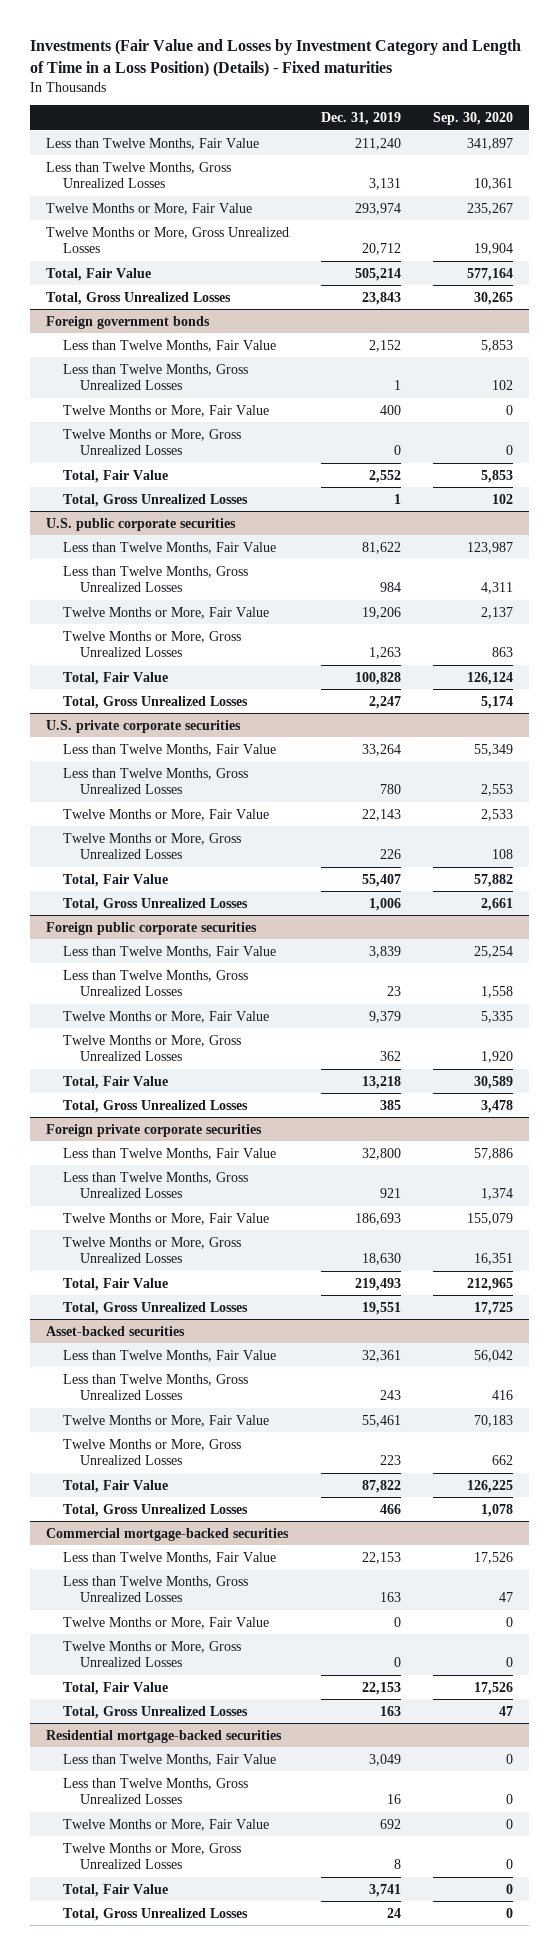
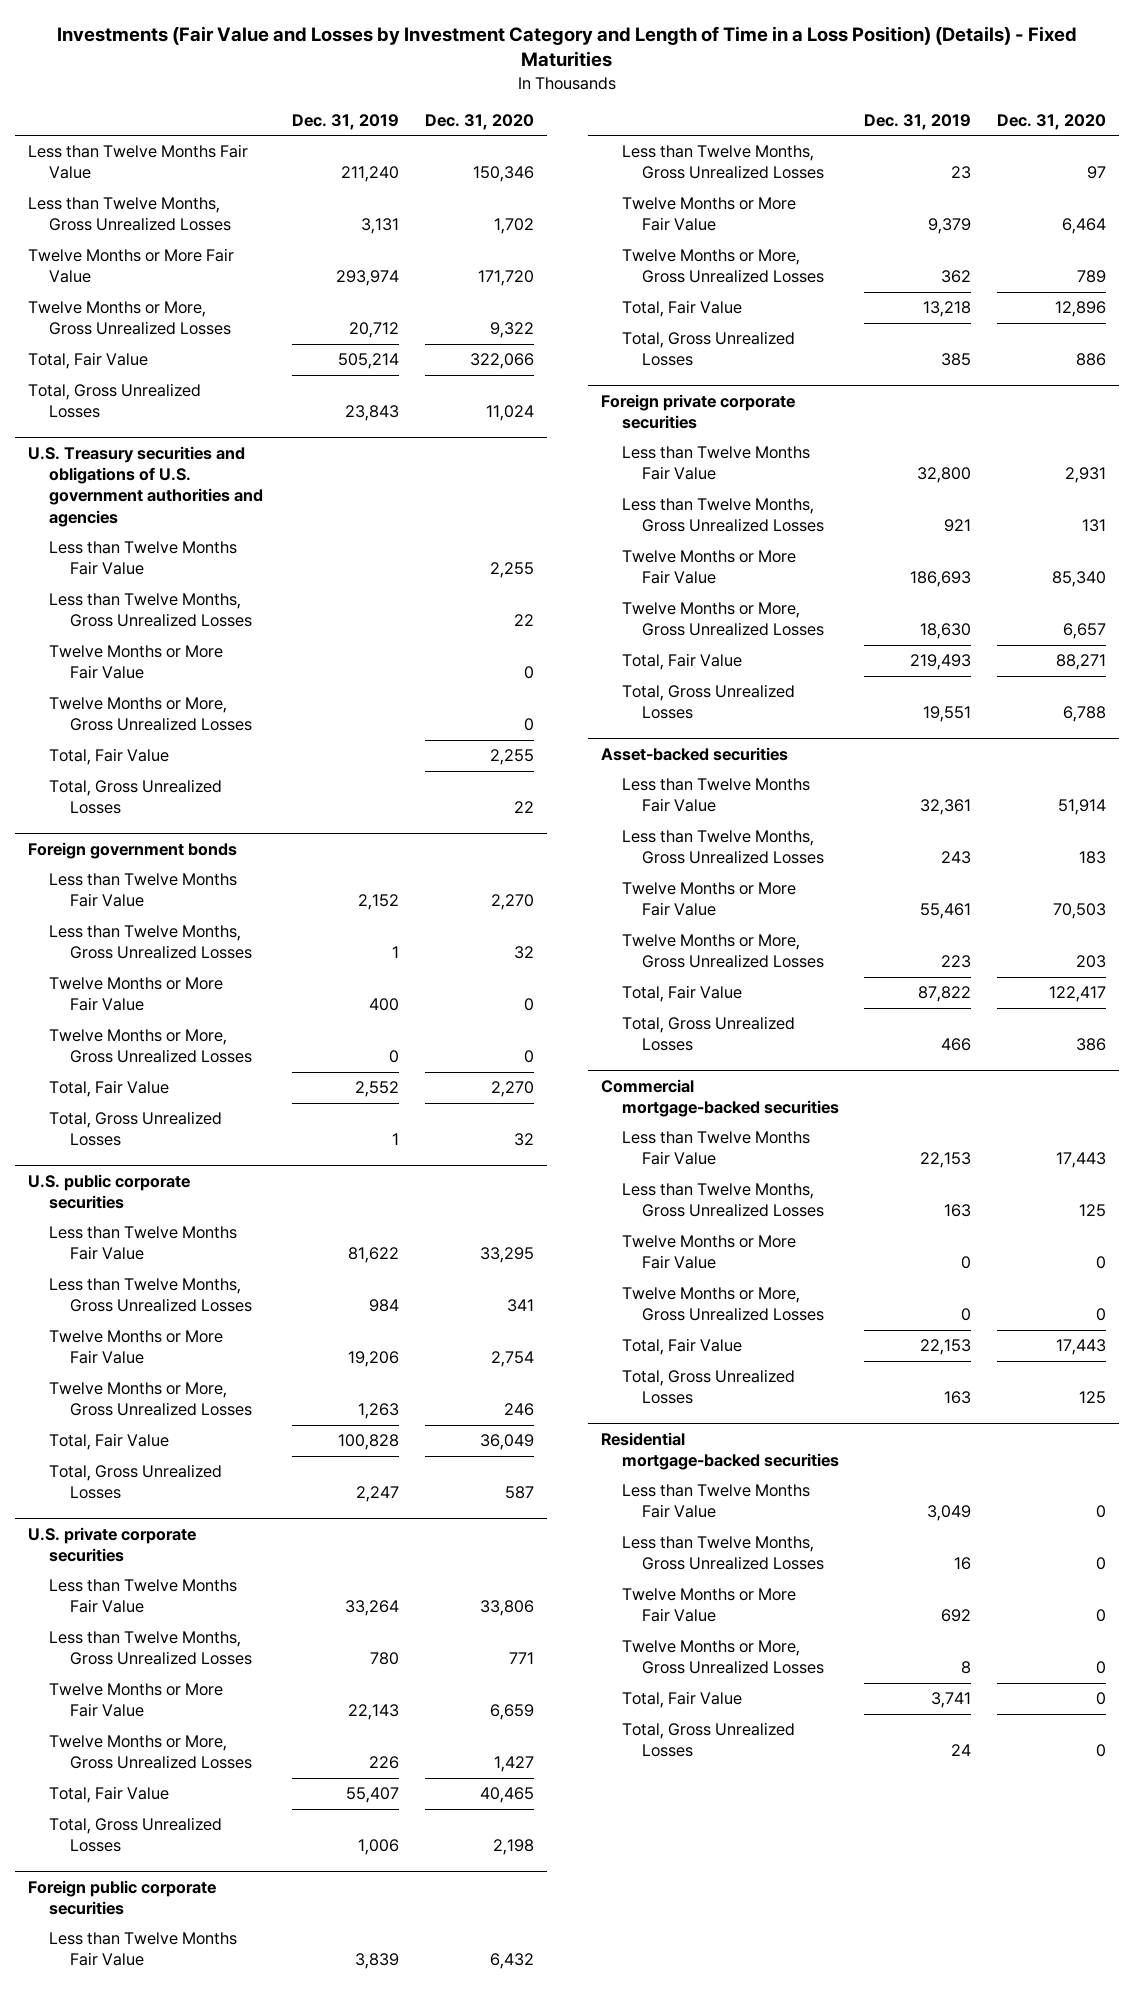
- Investments (Fair Value and Losses by Investment Category and Length of Time in a Loss Position) (Details) - Fixed maturities
+ Investments (Fair Value and Losses by Investment Category and Length of Time in a Loss Position) (Details) - Fixed Maturities
- | Dec. 31, 2019 | Sep. 30, 2020
+ | Dec. 31, 2019 | Dec. 31, 2020
- Less than Twelve Months, Fair Value | 211,240 | 341,897
+ Less than Twelve Months Fair Value | 211,240 | 150,346
- Twelve Months or More, Fair Value | 293,974 | 235,267
+ Twelve Months or More Fair Value | 293,974 | 171,720
+ U.S. Treasury securities and obligations of U.S. government authorities and agencies
+ Less than Twelve Months Fair Value | | 2,255
+ Less than Twelve Months, Gross Unrealized Losses | | 22
+ Twelve Months or More Fair Value | | 0
+ Twelve Months or More, Gross Unrealized Losses | | 0
+ Total, Fair Value | | 2,255
+ Total, Gross Unrealized Losses | | 22
@ Foreign government bonds
- Less than Twelve Months, Fair Value | 2,152 | 5,853
+ Less than Twelve Months Fair Value | 2,152 | 2,270
- Twelve Months or More, Fair Value | 400 | 0
+ Twelve Months or More Fair Value | 400 | 0
@ U.S. public corporate securities
- Less than Twelve Months, Fair Value | 81,622 | 123,987
+ Less than Twelve Months Fair Value | 81,622 | 33,295
- Twelve Months or More, Fair Value | 19,206 | 2,137
+ Twelve Months or More Fair Value | 19,206 | 2,754
@ U.S. private corporate securities
- Less than Twelve Months, Fair Value | 33,264 | 55,349
+ Less than Twelve Months Fair Value | 33,264 | 33,806
- Twelve Months or More, Fair Value | 22,143 | 2,533
+ Twelve Months or More Fair Value | 22,143 | 6,659
@ Foreign public corporate securities
- Less than Twelve Months, Fair Value | 3,839 | 25,254
+ Less than Twelve Months Fair Value | 3,839 | 6,432
- Twelve Months or More, Fair Value | 9,379 | 5,335
+ Twelve Months or More Fair Value | 9,379 | 6,464
@ Foreign private corporate securities
- Less than Twelve Months, Fair Value | 32,800 | 57,886
+ Less than Twelve Months Fair Value | 32,800 | 2,931
- Twelve Months or More, Fair Value | 186,693 | 155,079
+ Twelve Months or More Fair Value | 186,693 | 85,340
@ Asset-backed securities
- Less than Twelve Months, Fair Value | 32,361 | 56,042
+ Less than Twelve Months Fair Value | 32,361 | 51,914
- Twelve Months or More, Fair Value | 55,461 | 70,183
+ Twelve Months or More Fair Value | 55,461 | 70,503
@ Commercial mortgage-backed securities
- Less than Twelve Months, Fair Value | 22,153 | 17,526
+ Less than Twelve Months Fair Value | 22,153 | 17,443
- Twelve Months or More, Fair Value | 0 | 0
+ Twelve Months or More Fair Value | 0 | 0
@ Residential mortgage-backed securities
- Less than Twelve Months, Fair Value | 3,049 | 0
+ Less than Twelve Months Fair Value | 3,049 | 0
- Twelve Months or More, Fair Value | 692 | 0
+ Twelve Months or More Fair Value | 692 | 0

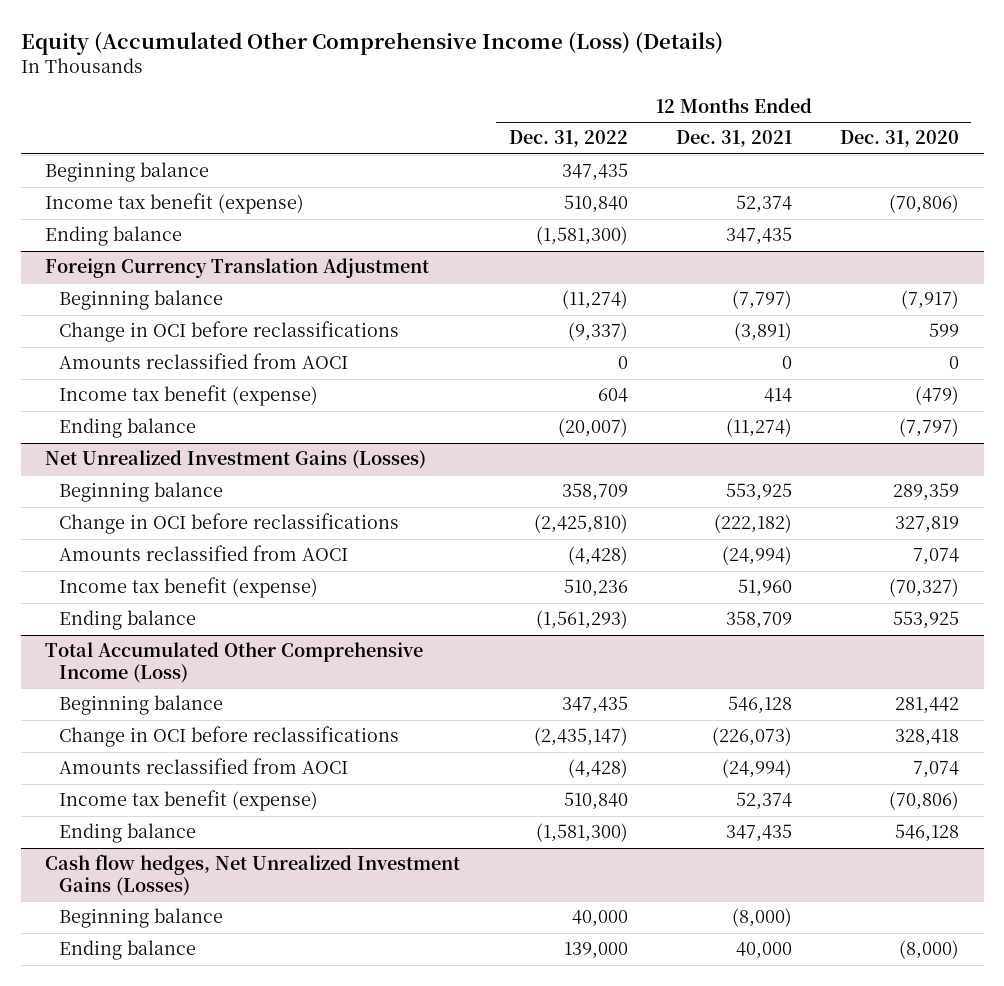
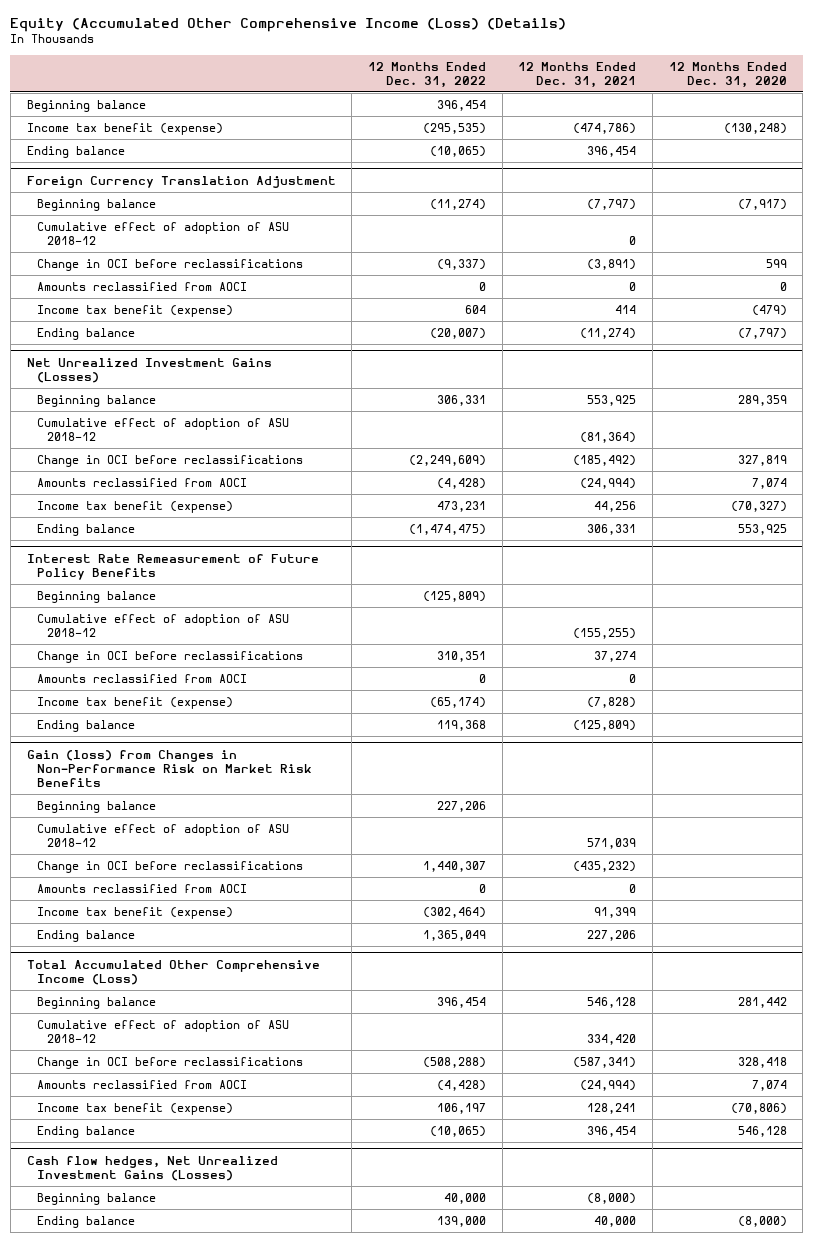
- Beginning balance | 347,435 | |
- Income tax benefit (expense) | 510,840 | 52,374 | (70,806)
- Ending balance | (1,581,300) | 347,435 |
+ Beginning balance | 396,454 | |
+ Income tax benefit (expense) | (295,535) | (474,786) | (130,248)
+ Ending balance | (10,065) | 396,454 |
@ Foreign Currency Translation Adjustment
+ Cumulative effect of adoption of ASU 2018-12 | | 0 |
@ Net Unrealized Investment Gains (Losses)
- Beginning balance | 358,709 | 553,925 | 289,359
- Change in OCI before reclassifications | (2,425,810) | (222,182) | 327,819
+ Beginning balance | 306,331 | 553,925 | 289,359
+ Cumulative effect of adoption of ASU 2018-12 | | (81,364) |
+ Change in OCI before reclassifications | (2,249,609) | (185,492) | 327,819
- Income tax benefit (expense) | 510,236 | 51,960 | (70,327)
- Ending balance | (1,561,293) | 358,709 | 553,925
+ Income tax benefit (expense) | 473,231 | 44,256 | (70,327)
+ Ending balance | (1,474,475) | 306,331 | 553,925
+ Interest Rate Remeasurement of Future Policy Benefits
+ Beginning balance | (125,809) | |
+ Cumulative effect of adoption of ASU 2018-12 | | (155,255) |
+ Change in OCI before reclassifications | 310,351 | 37,274 |
+ Amounts reclassified from AOCI | 0 | 0 |
+ Income tax benefit (expense) | (65,174) | (7,828) |
+ Ending balance | 119,368 | (125,809) |
+ Gain (loss) from Changes in Non-Performance Risk on Market Risk Benefits
+ Beginning balance | 227,206 | |
+ Cumulative effect of adoption of ASU 2018-12 | | 571,039 |
+ Change in OCI before reclassifications | 1,440,307 | (435,232) |
+ Amounts reclassified from AOCI | 0 | 0 |
+ Income tax benefit (expense) | (302,464) | 91,399 |
+ Ending balance | 1,365,049 | 227,206 |
@ Total Accumulated Other Comprehensive Income (Loss)
- Beginning balance | 347,435 | 546,128 | 281,442
- Change in OCI before reclassifications | (2,435,147) | (226,073) | 328,418
+ Beginning balance | 396,454 | 546,128 | 281,442
+ Cumulative effect of adoption of ASU 2018-12 | | 334,420 |
+ Change in OCI before reclassifications | (508,288) | (587,341) | 328,418
- Income tax benefit (expense) | 510,840 | 52,374 | (70,806)
- Ending balance | (1,581,300) | 347,435 | 546,128
+ Income tax benefit (expense) | 106,197 | 128,241 | (70,806)
+ Ending balance | (10,065) | 396,454 | 546,128

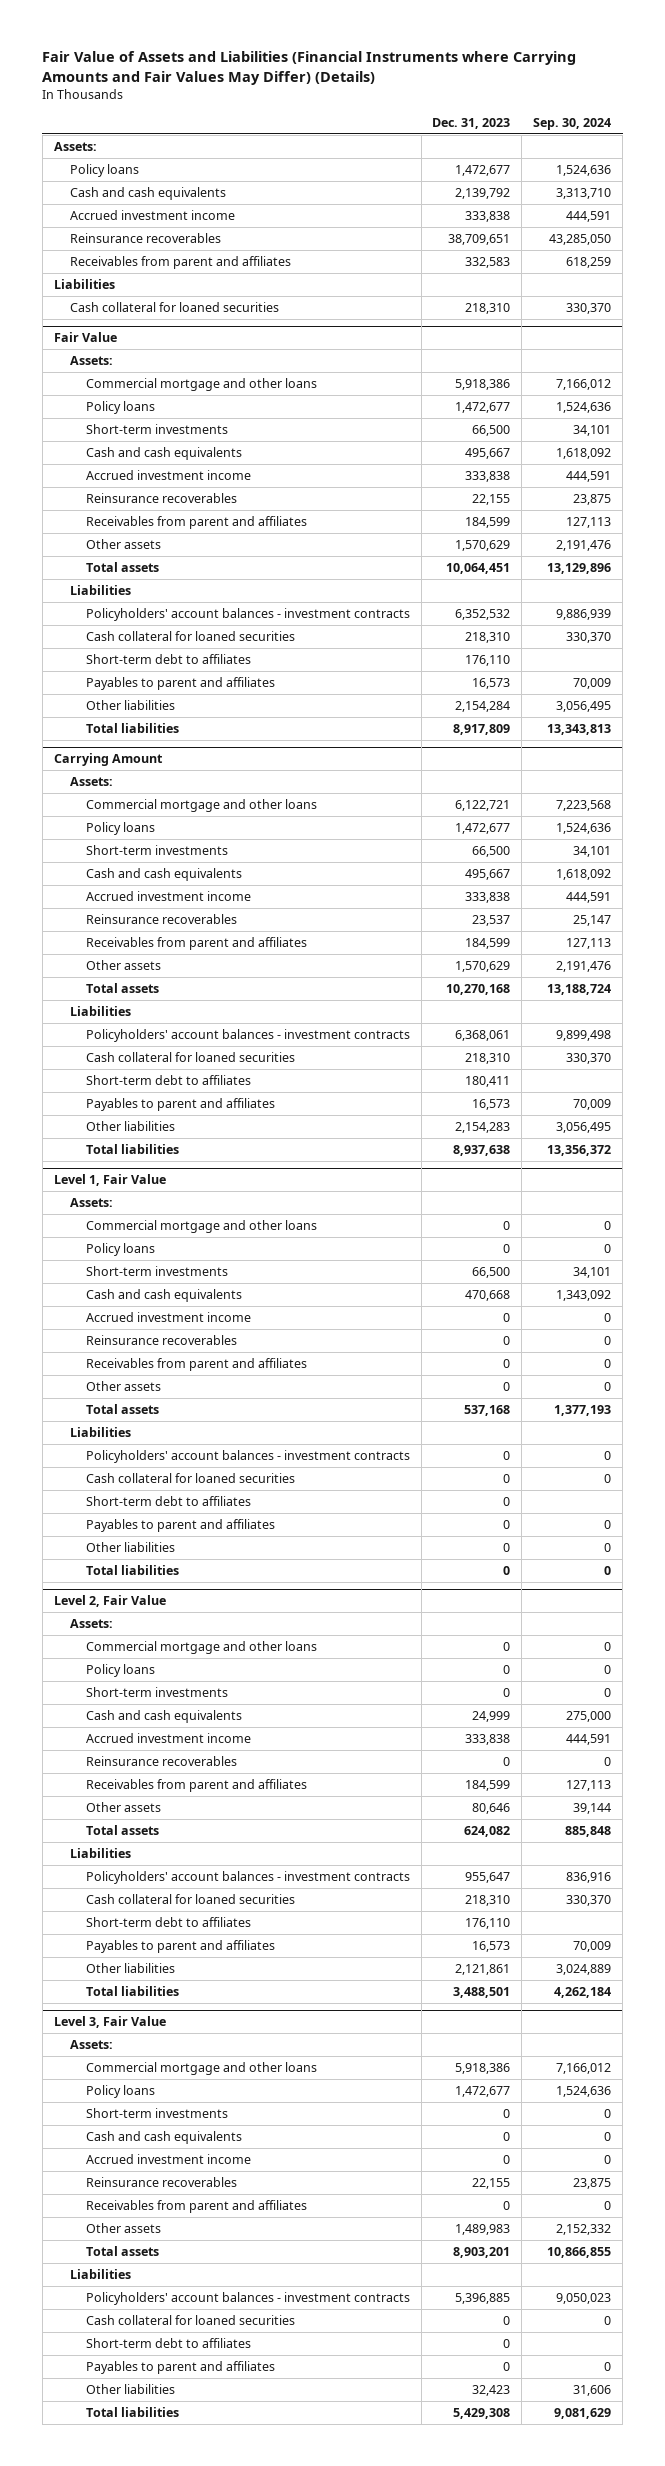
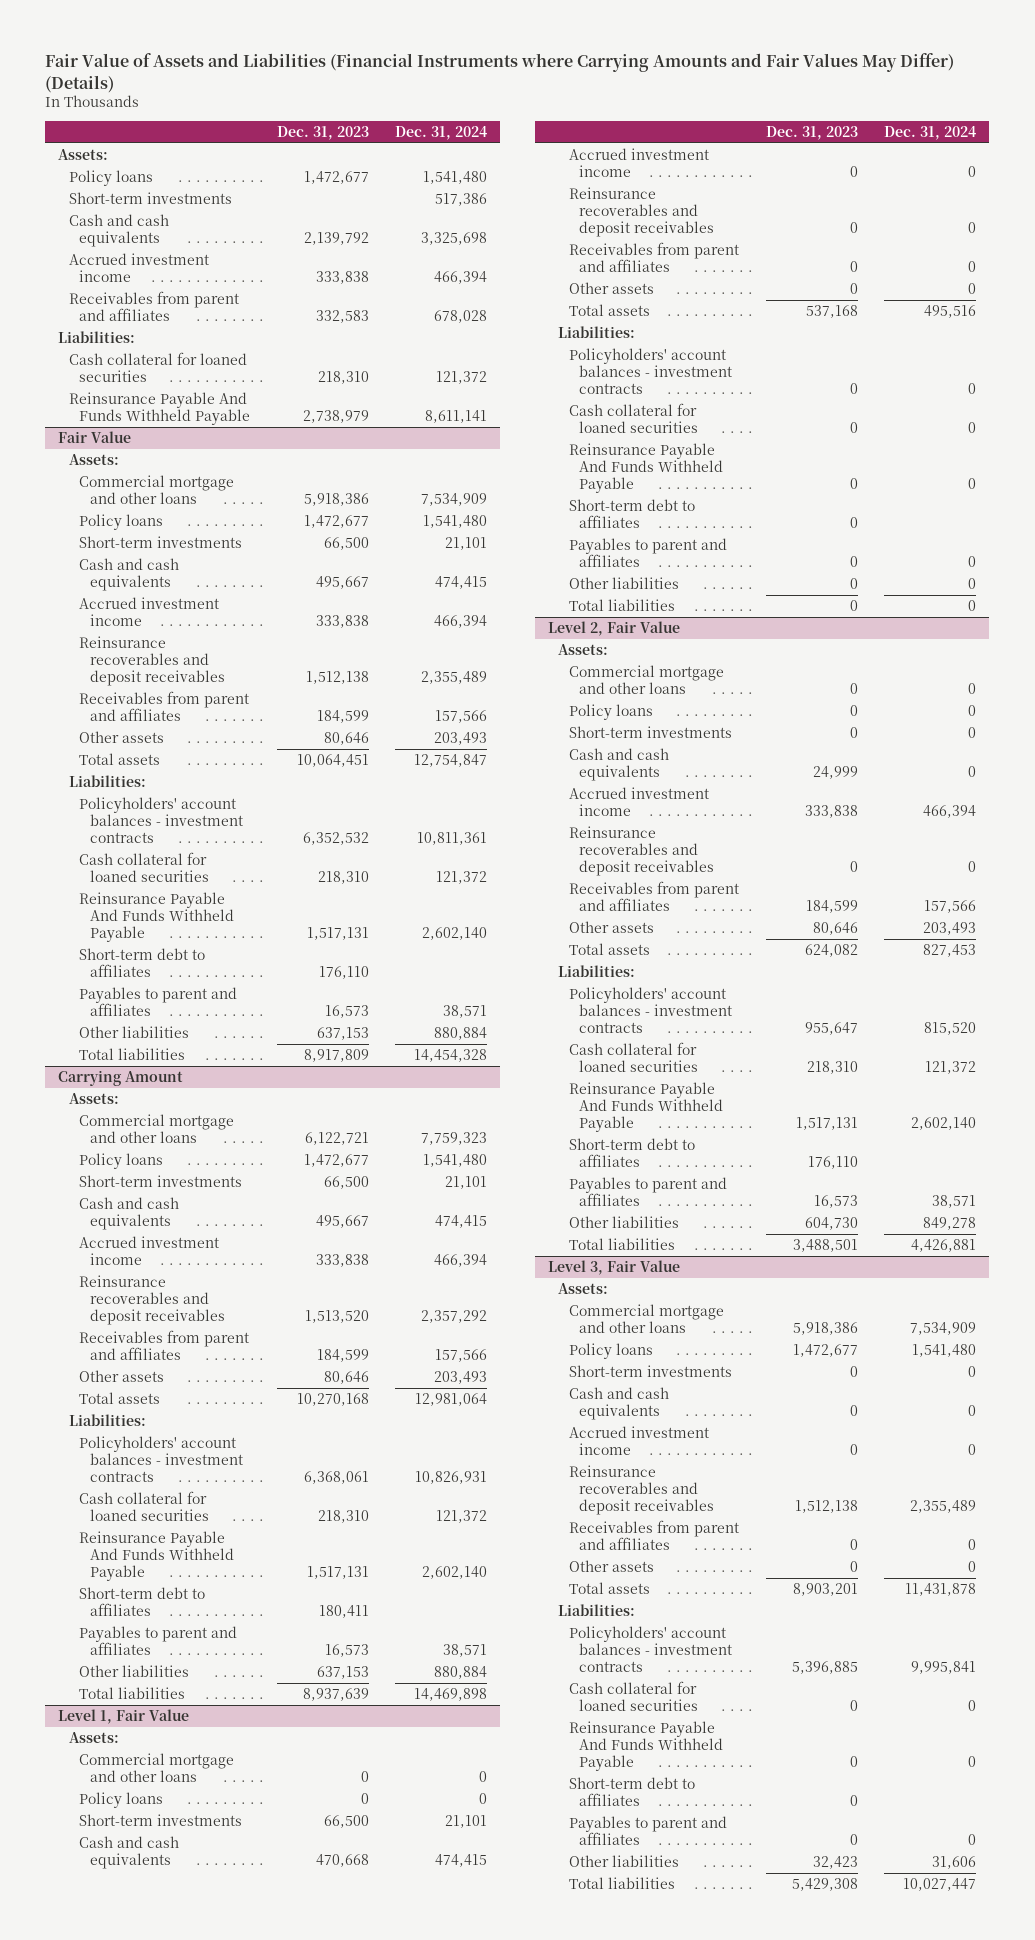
- | Dec. 31, 2023 | Sep. 30, 2024
+ | Dec. 31, 2023 | Dec. 31, 2024
+ Short-term investments | | 517,386
- Reinsurance recoverables | 38,709,651 | 43,285,050
- Liabilities
+ Liabilities:
+ Reinsurance Payable And Funds Withheld Payable | 2,738,979 | 8,611,141
@ Fair Value
- Reinsurance recoverables | 22,155 | 23,875
+ Reinsurance recoverables and deposit receivables | 1,512,138 | 2,355,489
- Other assets | 1,570,629 | 2,191,476
+ Other assets | 80,646 | 203,493
- Liabilities
+ Liabilities:
+ Reinsurance Payable And Funds Withheld Payable | 1,517,131 | 2,602,140
- Other liabilities | 2,154,284 | 3,056,495
+ Other liabilities | 637,153 | 880,884
@ Carrying Amount
- Reinsurance recoverables | 23,537 | 25,147
+ Reinsurance recoverables and deposit receivables | 1,513,520 | 2,357,292
- Other assets | 1,570,629 | 2,191,476
+ Other assets | 80,646 | 203,493
- Liabilities
+ Liabilities:
+ Reinsurance Payable And Funds Withheld Payable | 1,517,131 | 2,602,140
- Other liabilities | 2,154,283 | 3,056,495
- Total liabilities | 8,937,638 | 13,356,372
+ Other liabilities | 637,153 | 880,884
+ Total liabilities | 8,937,639 | 14,469,898
@ Level 1, Fair Value
- Reinsurance recoverables | 0 | 0
+ Reinsurance recoverables and deposit receivables | 0 | 0
- Liabilities
+ Liabilities:
+ Reinsurance Payable And Funds Withheld Payable | 0 | 0
@ Level 2, Fair Value
- Reinsurance recoverables | 0 | 0
+ Reinsurance recoverables and deposit receivables | 0 | 0
- Liabilities
+ Liabilities:
+ Reinsurance Payable And Funds Withheld Payable | 1,517,131 | 2,602,140
- Other liabilities | 2,121,861 | 3,024,889
+ Other liabilities | 604,730 | 849,278
@ Level 3, Fair Value
- Reinsurance recoverables | 22,155 | 23,875
+ Reinsurance recoverables and deposit receivables | 1,512,138 | 2,355,489
- Other assets | 1,489,983 | 2,152,332
+ Other assets | 0 | 0
- Liabilities
+ Liabilities:
+ Reinsurance Payable And Funds Withheld Payable | 0 | 0

